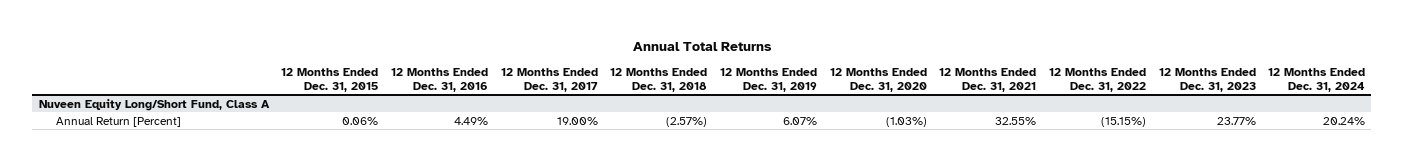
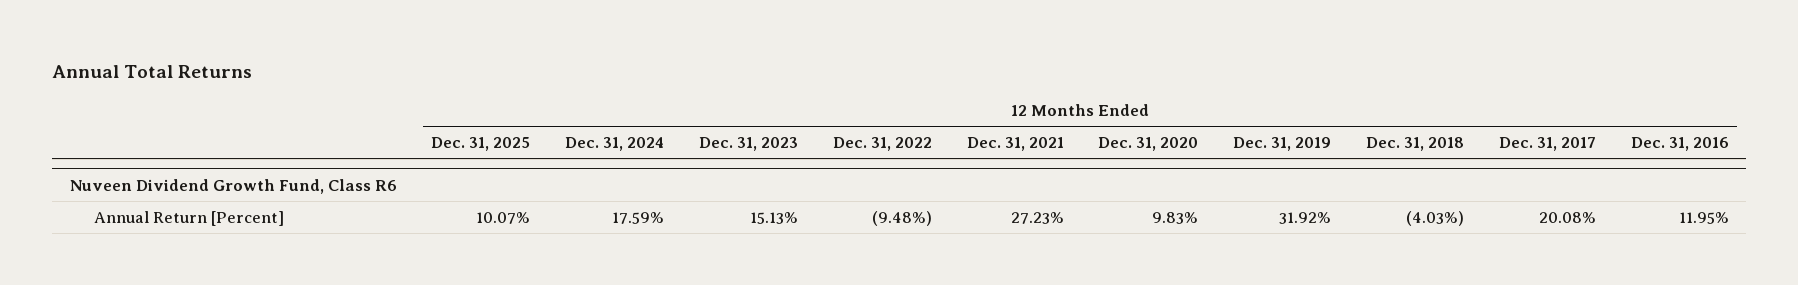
- | 12 Months Ended Dec. 31, 2015 | 12 Months Ended Dec. 31, 2016 | 12 Months Ended Dec. 31, 2017 | 12 Months Ended Dec. 31, 2018 | 12 Months Ended Dec. 31, 2019 | 12 Months Ended Dec. 31, 2020 | 12 Months Ended Dec. 31, 2021 | 12 Months Ended Dec. 31, 2022 | 12 Months Ended Dec. 31, 2023 | 12 Months Ended Dec. 31, 2024
+ | 12 Months Ended Dec. 31, 2025 | 12 Months Ended Dec. 31, 2024 | 12 Months Ended Dec. 31, 2023 | 12 Months Ended Dec. 31, 2022 | 12 Months Ended Dec. 31, 2021 | 12 Months Ended Dec. 31, 2020 | 12 Months Ended Dec. 31, 2019 | 12 Months Ended Dec. 31, 2018 | 12 Months Ended Dec. 31, 2017 | 12 Months Ended Dec. 31, 2016
- Nuveen Equity Long/Short Fund, Class A
- Annual Return [Percent] | 0.06% | 4.49% | 19.00% | (2.57%) | 6.07% | (1.03%) | 32.55% | (15.15%) | 23.77% | 20.24%
+ Nuveen Dividend Growth Fund, Class R6
+ Annual Return [Percent] | 10.07% | 17.59% | 15.13% | (9.48%) | 27.23% | 9.83% | 31.92% | (4.03%) | 20.08% | 11.95%

